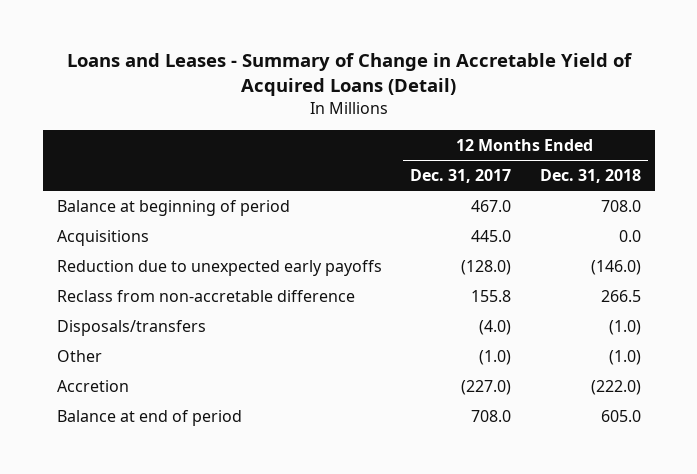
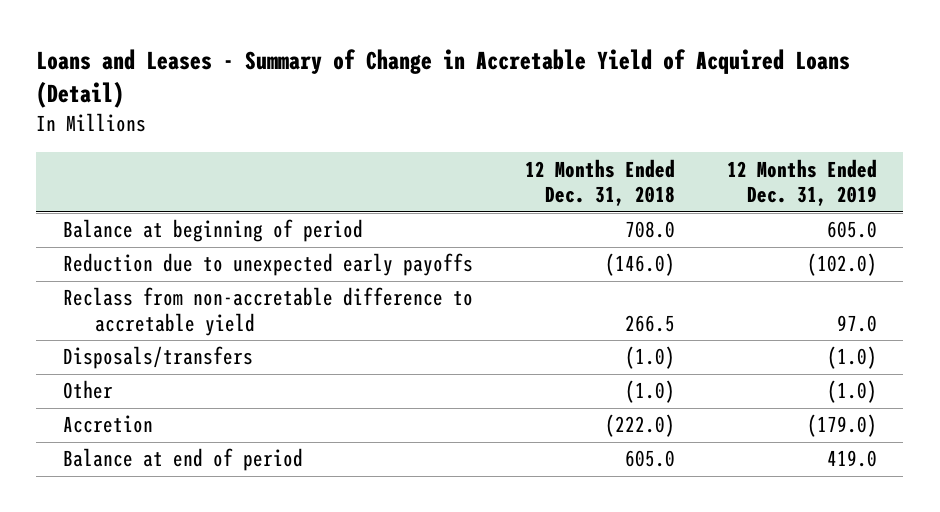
- | 12 Months Ended Dec. 31, 2017 | 12 Months Ended Dec. 31, 2018
+ | 12 Months Ended Dec. 31, 2018 | 12 Months Ended Dec. 31, 2019
- Acquisitions | 445.0 | 0.0
- Reclass from non-accretable difference | 155.8 | 266.5
+ Reclass from non-accretable difference to accretable yield | 266.5 | 97.0

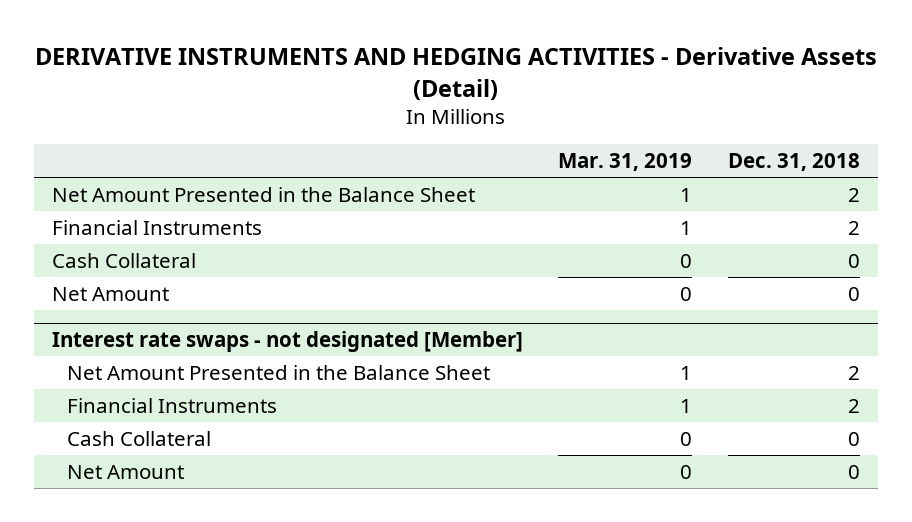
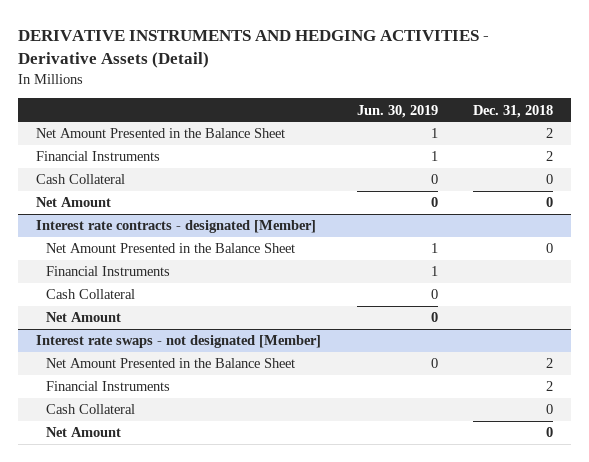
- | Mar. 31, 2019 | Dec. 31, 2018
+ | Jun. 30, 2019 | Dec. 31, 2018
+ Interest rate contracts - designated [Member]
+ Net Amount Presented in the Balance Sheet | 1 | 0
+ Financial Instruments | 1 |
+ Cash Collateral | 0 |
+ Net Amount | 0 |

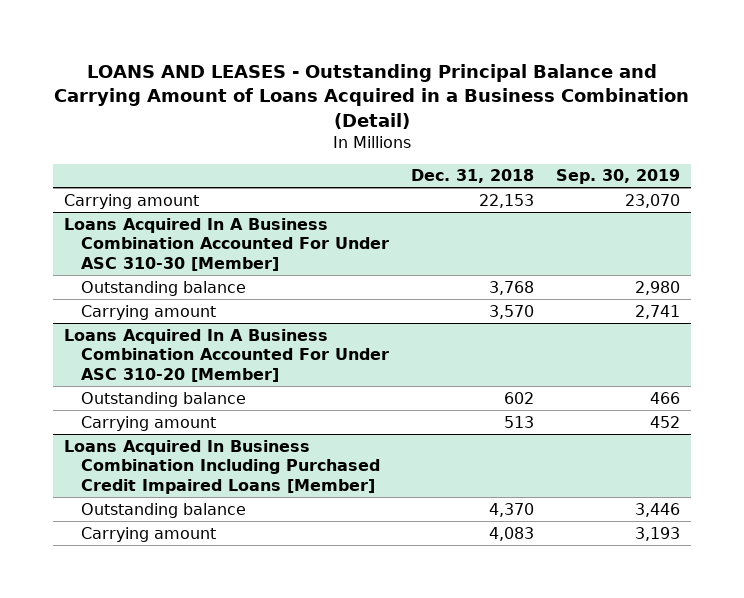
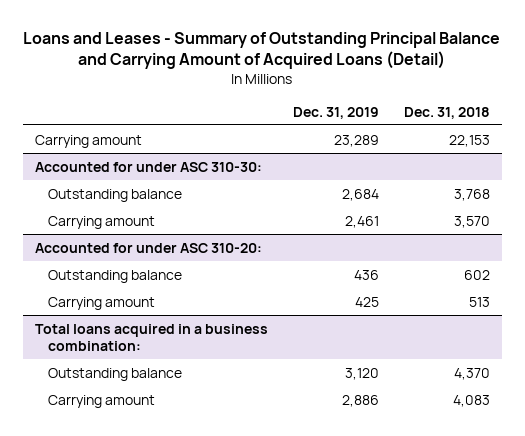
- LOANS AND LEASES - Outstanding Principal Balance and Carrying Amount of Loans Acquired in a Business Combination (Detail)
+ Loans and Leases - Summary of Outstanding Principal Balance and Carrying Amount of Acquired Loans (Detail)
- | Dec. 31, 2018 | Sep. 30, 2019
+ | Dec. 31, 2019 | Dec. 31, 2018
- Loans Acquired In A Business Combination Accounted For Under ASC 310-30 [Member]
+ Accounted for under ASC 310-30:
- Loans Acquired In A Business Combination Accounted For Under ASC 310-20 [Member]
+ Accounted for under ASC 310-20:
- Loans Acquired In Business Combination Including Purchased Credit Impaired Loans [Member]
+ Total loans acquired in a business combination:

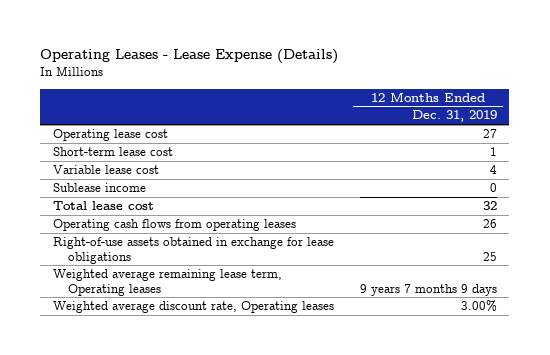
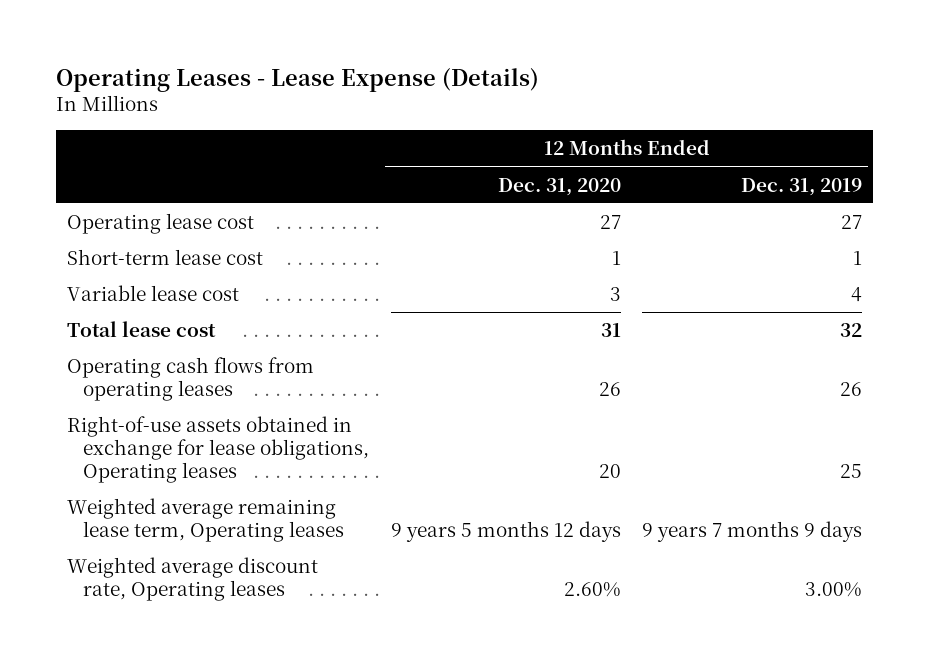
- | 12 Months Ended Dec. 31, 2019
+ | 12 Months Ended Dec. 31, 2020 | 12 Months Ended Dec. 31, 2019
- Sublease income | 0
- Right-of-use assets obtained in exchange for lease obligations | 25
+ Right-of-use assets obtained in exchange for lease obligations, Operating leases | 20 | 25

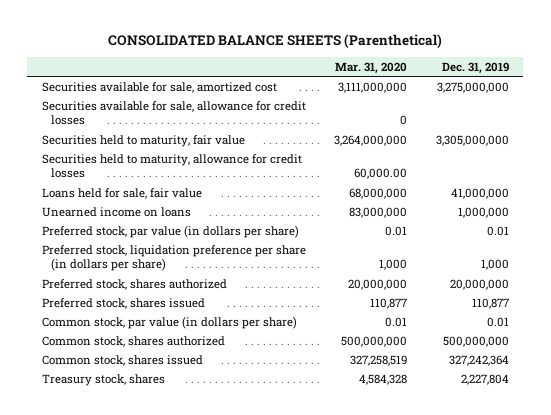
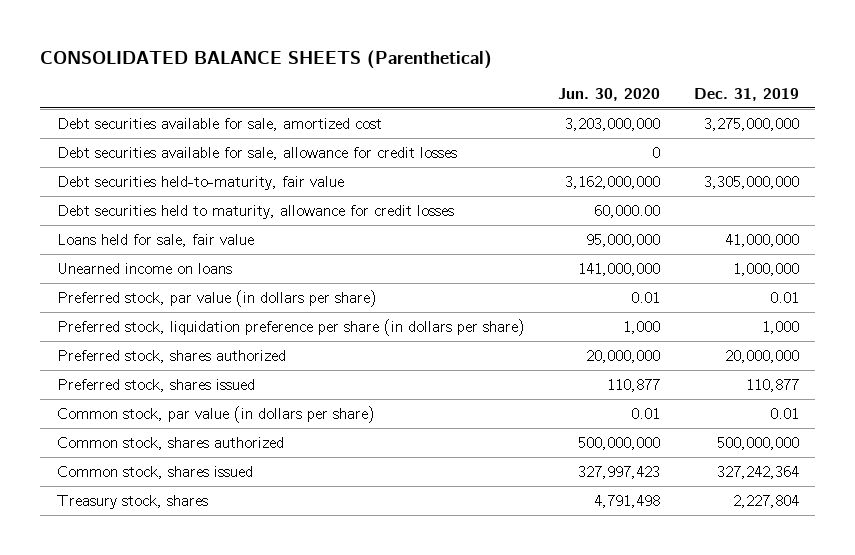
- | Mar. 31, 2020 | Dec. 31, 2019
+ | Jun. 30, 2020 | Dec. 31, 2019
- Securities available for sale, amortized cost | 3,111,000,000 | 3,275,000,000
- Securities available for sale, allowance for credit losses | 0 |
- Securities held to maturity, fair value | 3,264,000,000 | 3,305,000,000
- Securities held to maturity, allowance for credit losses | 60,000.00 |
+ Debt securities available for sale, amortized cost | 3,203,000,000 | 3,275,000,000
+ Debt securities available for sale, allowance for credit losses | 0 |
+ Debt securities held-to-maturity, fair value | 3,162,000,000 | 3,305,000,000
+ Debt securities held to maturity, allowance for credit losses | 60,000.00 |

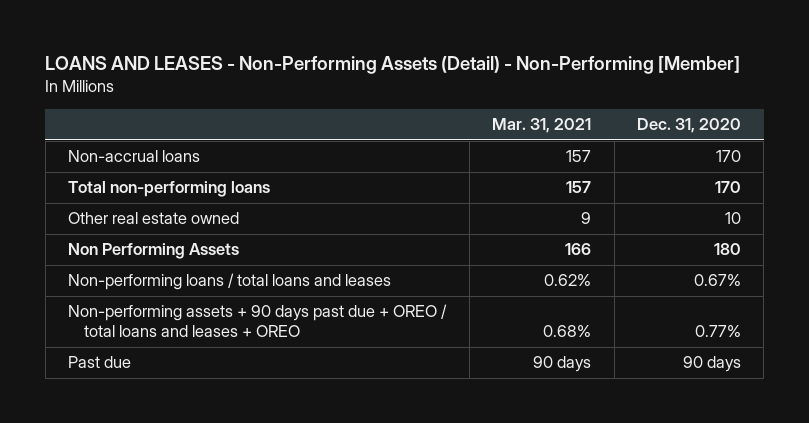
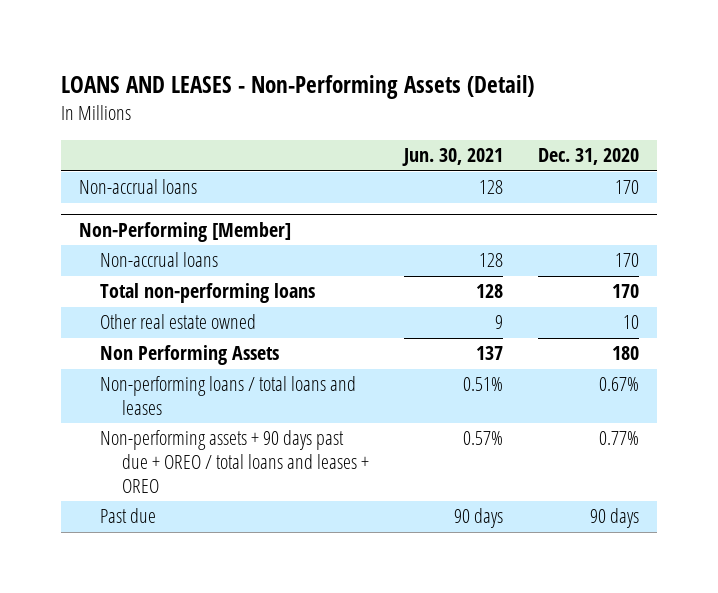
- LOANS AND LEASES - Non-Performing Assets (Detail) - Non-Performing [Member]
+ LOANS AND LEASES - Non-Performing Assets (Detail)
- | Mar. 31, 2021 | Dec. 31, 2020
+ | Jun. 30, 2021 | Dec. 31, 2020
+ Non-Performing [Member]
+ Non-accrual loans | 128 | 170

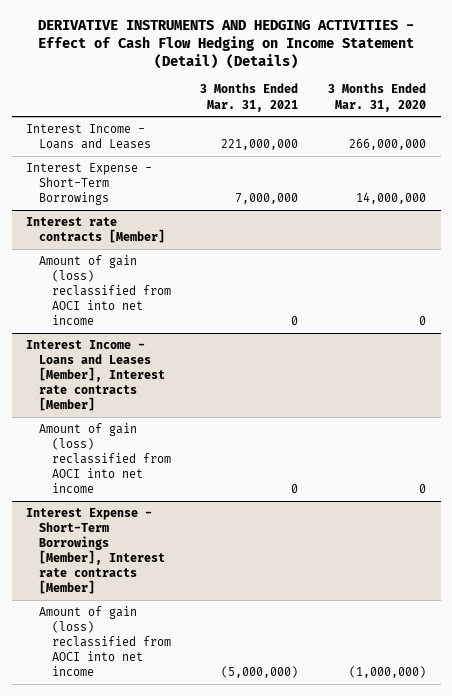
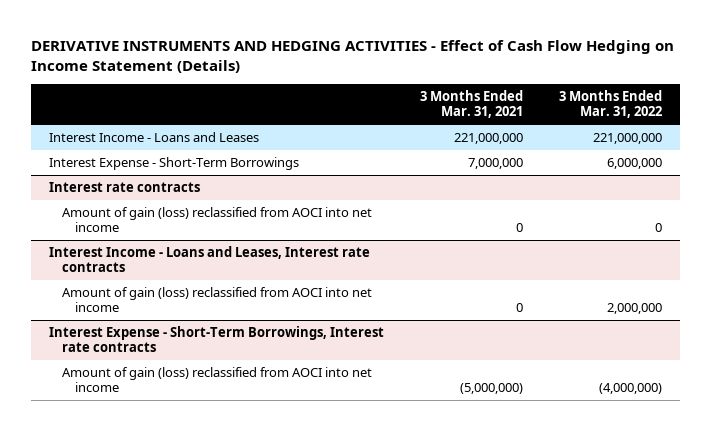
- DERIVATIVE INSTRUMENTS AND HEDGING ACTIVITIES - Effect of Cash Flow Hedging on Income Statement (Detail) (Details)
+ DERIVATIVE INSTRUMENTS AND HEDGING ACTIVITIES - Effect of Cash Flow Hedging on Income Statement (Details)
- | 3 Months Ended Mar. 31, 2021 | 3 Months Ended Mar. 31, 2020
+ | 3 Months Ended Mar. 31, 2021 | 3 Months Ended Mar. 31, 2022
- Interest rate contracts [Member]
+ Interest rate contracts
- Interest Income - Loans and Leases [Member], Interest rate contracts [Member]
+ Interest Income - Loans and Leases, Interest rate contracts
- Interest Expense - Short-Term Borrowings [Member], Interest rate contracts [Member]
+ Interest Expense - Short-Term Borrowings, Interest rate contracts

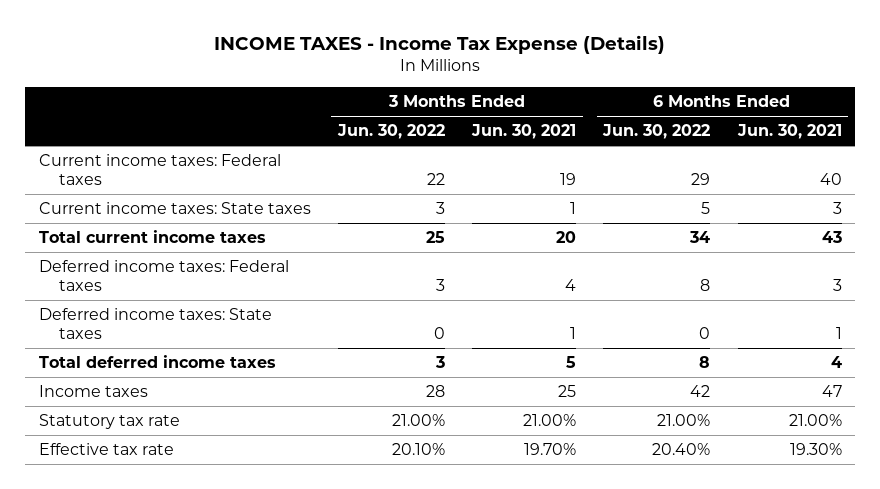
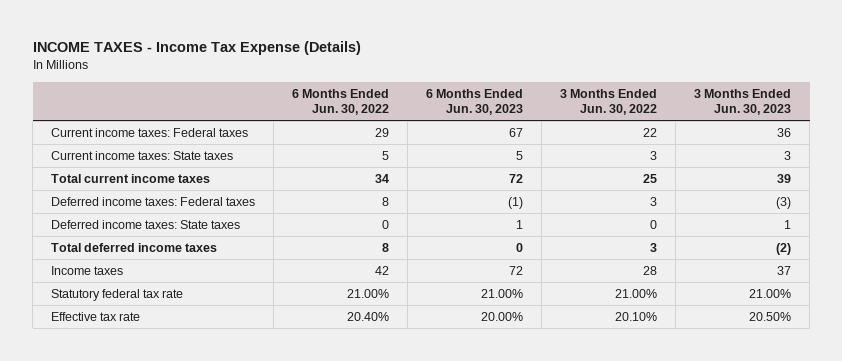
- | 3 Months Ended Jun. 30, 2022 | 3 Months Ended Jun. 30, 2021 | 6 Months Ended Jun. 30, 2022 | 6 Months Ended Jun. 30, 2021
+ | 6 Months Ended Jun. 30, 2022 | 6 Months Ended Jun. 30, 2023 | 3 Months Ended Jun. 30, 2022 | 3 Months Ended Jun. 30, 2023
- Statutory tax rate | 21.00% | 21.00% | 21.00% | 21.00%
+ Statutory federal tax rate | 21.00% | 21.00% | 21.00% | 21.00%

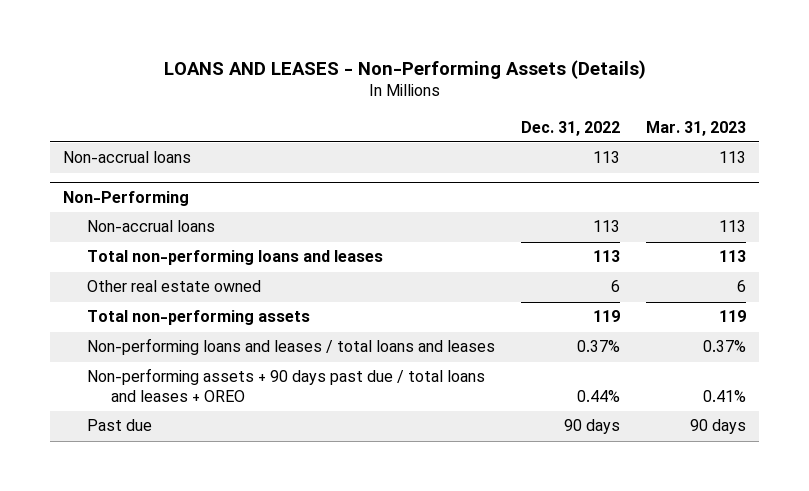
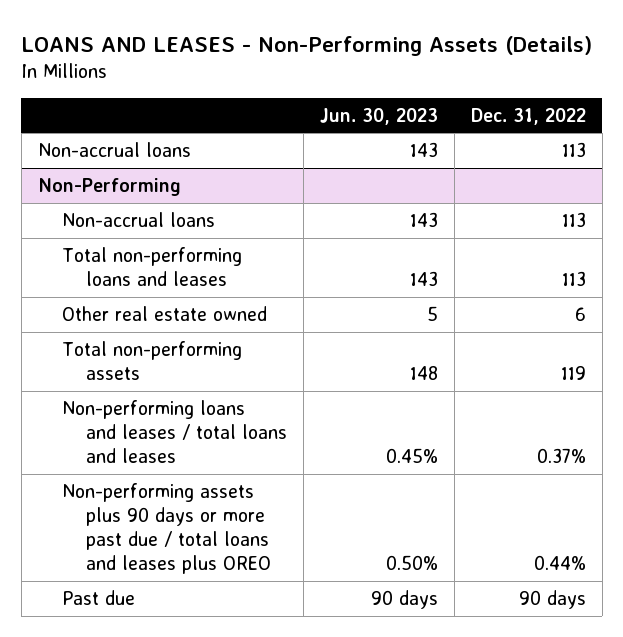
- | Dec. 31, 2022 | Mar. 31, 2023
+ | Jun. 30, 2023 | Dec. 31, 2022
@ Non-Performing
- Non-performing assets + 90 days past due / total loans and leases + OREO | 0.44% | 0.41%
+ Non-performing assets plus 90 days or more past due / total loans and leases plus OREO | 0.50% | 0.44%

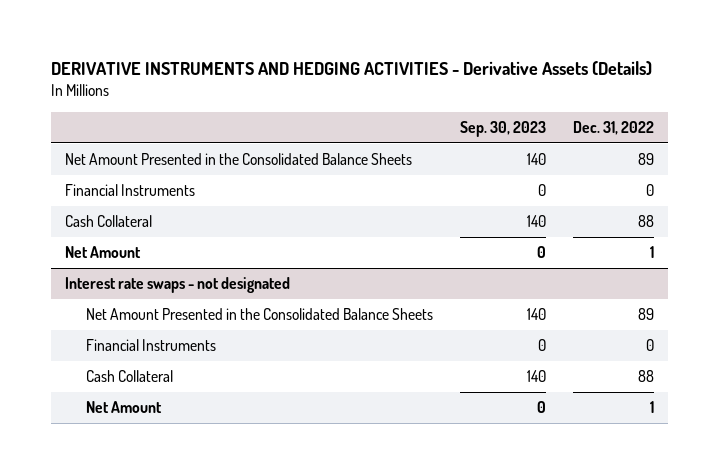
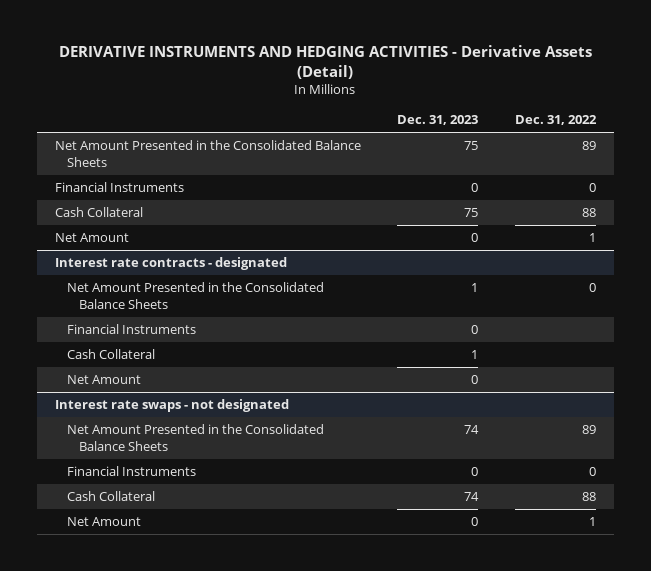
- DERIVATIVE INSTRUMENTS AND HEDGING ACTIVITIES - Derivative Assets (Details)
+ DERIVATIVE INSTRUMENTS AND HEDGING ACTIVITIES - Derivative Assets (Detail)
- | Sep. 30, 2023 | Dec. 31, 2022
+ | Dec. 31, 2023 | Dec. 31, 2022
+ Interest rate contracts - designated
+ Net Amount Presented in the Consolidated Balance Sheets | 1 | 0
+ Financial Instruments | 0 |
+ Cash Collateral | 1 |
+ Net Amount | 0 |

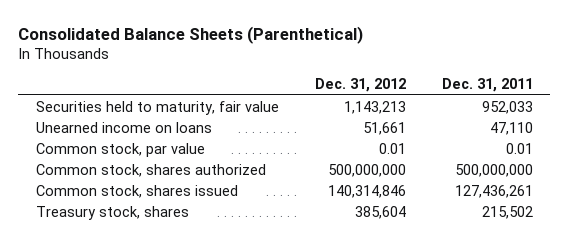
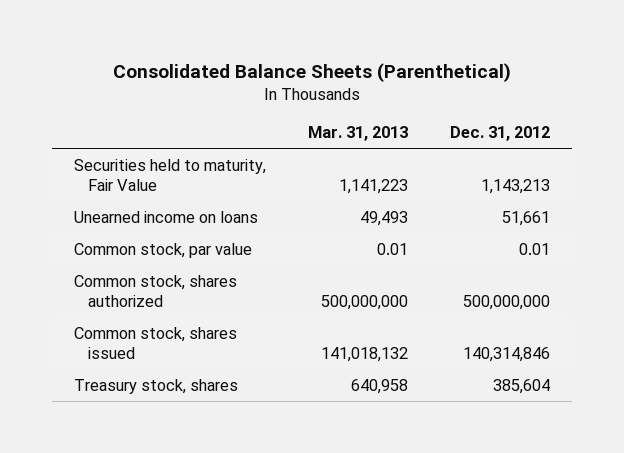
- | Dec. 31, 2012 | Dec. 31, 2011
+ | Mar. 31, 2013 | Dec. 31, 2012
- Securities held to maturity, fair value | 1,143,213 | 952,033
+ Securities held to maturity, Fair Value | 1,141,223 | 1,143,213

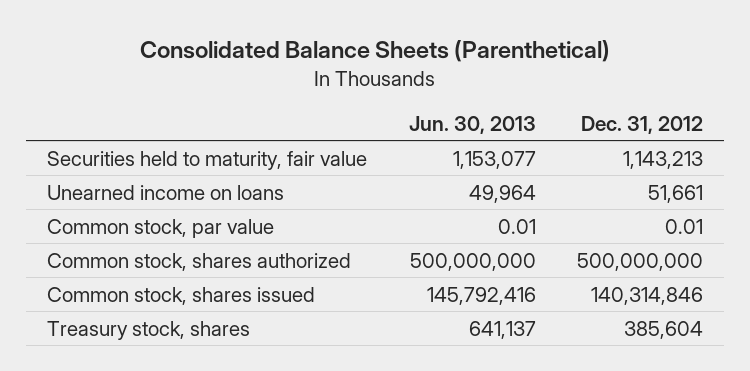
- | Mar. 31, 2013 | Dec. 31, 2012
+ | Jun. 30, 2013 | Dec. 31, 2012
- Securities held to maturity, Fair Value | 1,141,223 | 1,143,213
+ Securities held to maturity, fair value | 1,153,077 | 1,143,213

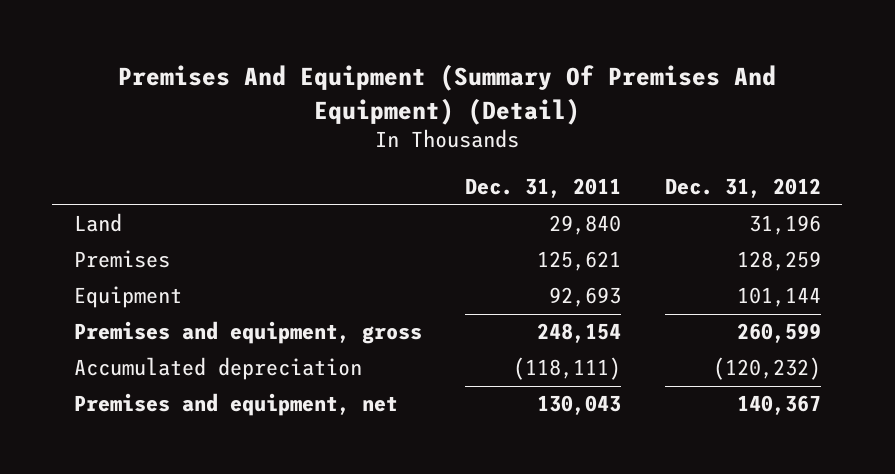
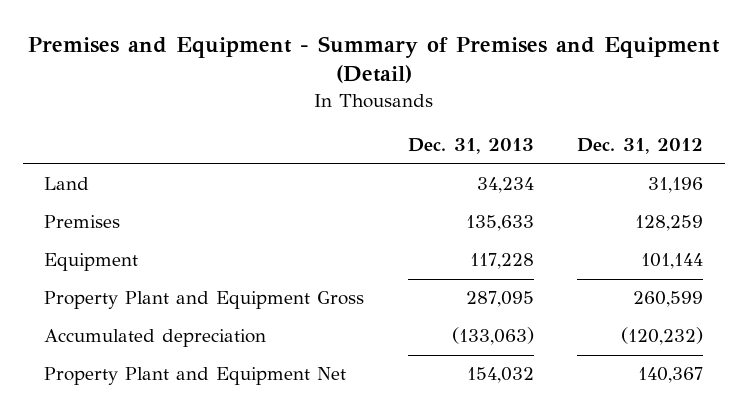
- Premises And Equipment (Summary Of Premises And Equipment) (Detail)
+ Premises and Equipment - Summary of Premises and Equipment (Detail)
- | Dec. 31, 2011 | Dec. 31, 2012
+ | Dec. 31, 2013 | Dec. 31, 2012
- Premises and equipment, gross | 248,154 | 260,599
+ Property Plant and Equipment Gross | 287,095 | 260,599
- Premises and equipment, net | 130,043 | 140,367
+ Property Plant and Equipment Net | 154,032 | 140,367

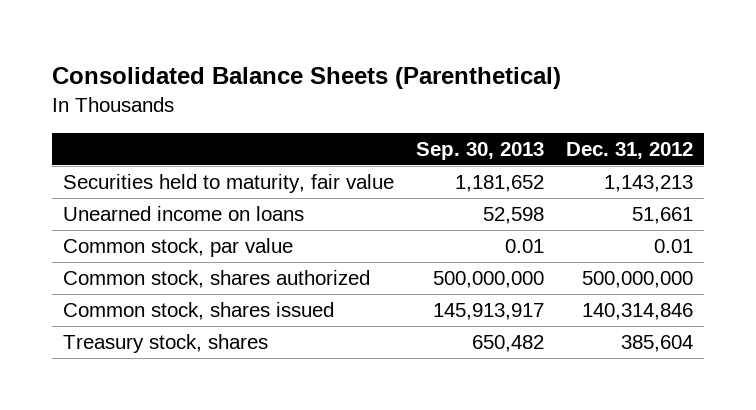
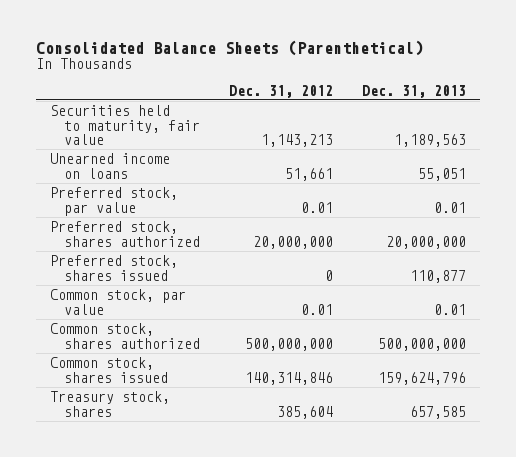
- | Sep. 30, 2013 | Dec. 31, 2012
+ | Dec. 31, 2012 | Dec. 31, 2013
+ Preferred stock, par value | 0.01 | 0.01
+ Preferred stock, shares authorized | 20,000,000 | 20,000,000
+ Preferred stock, shares issued | 0 | 110,877

